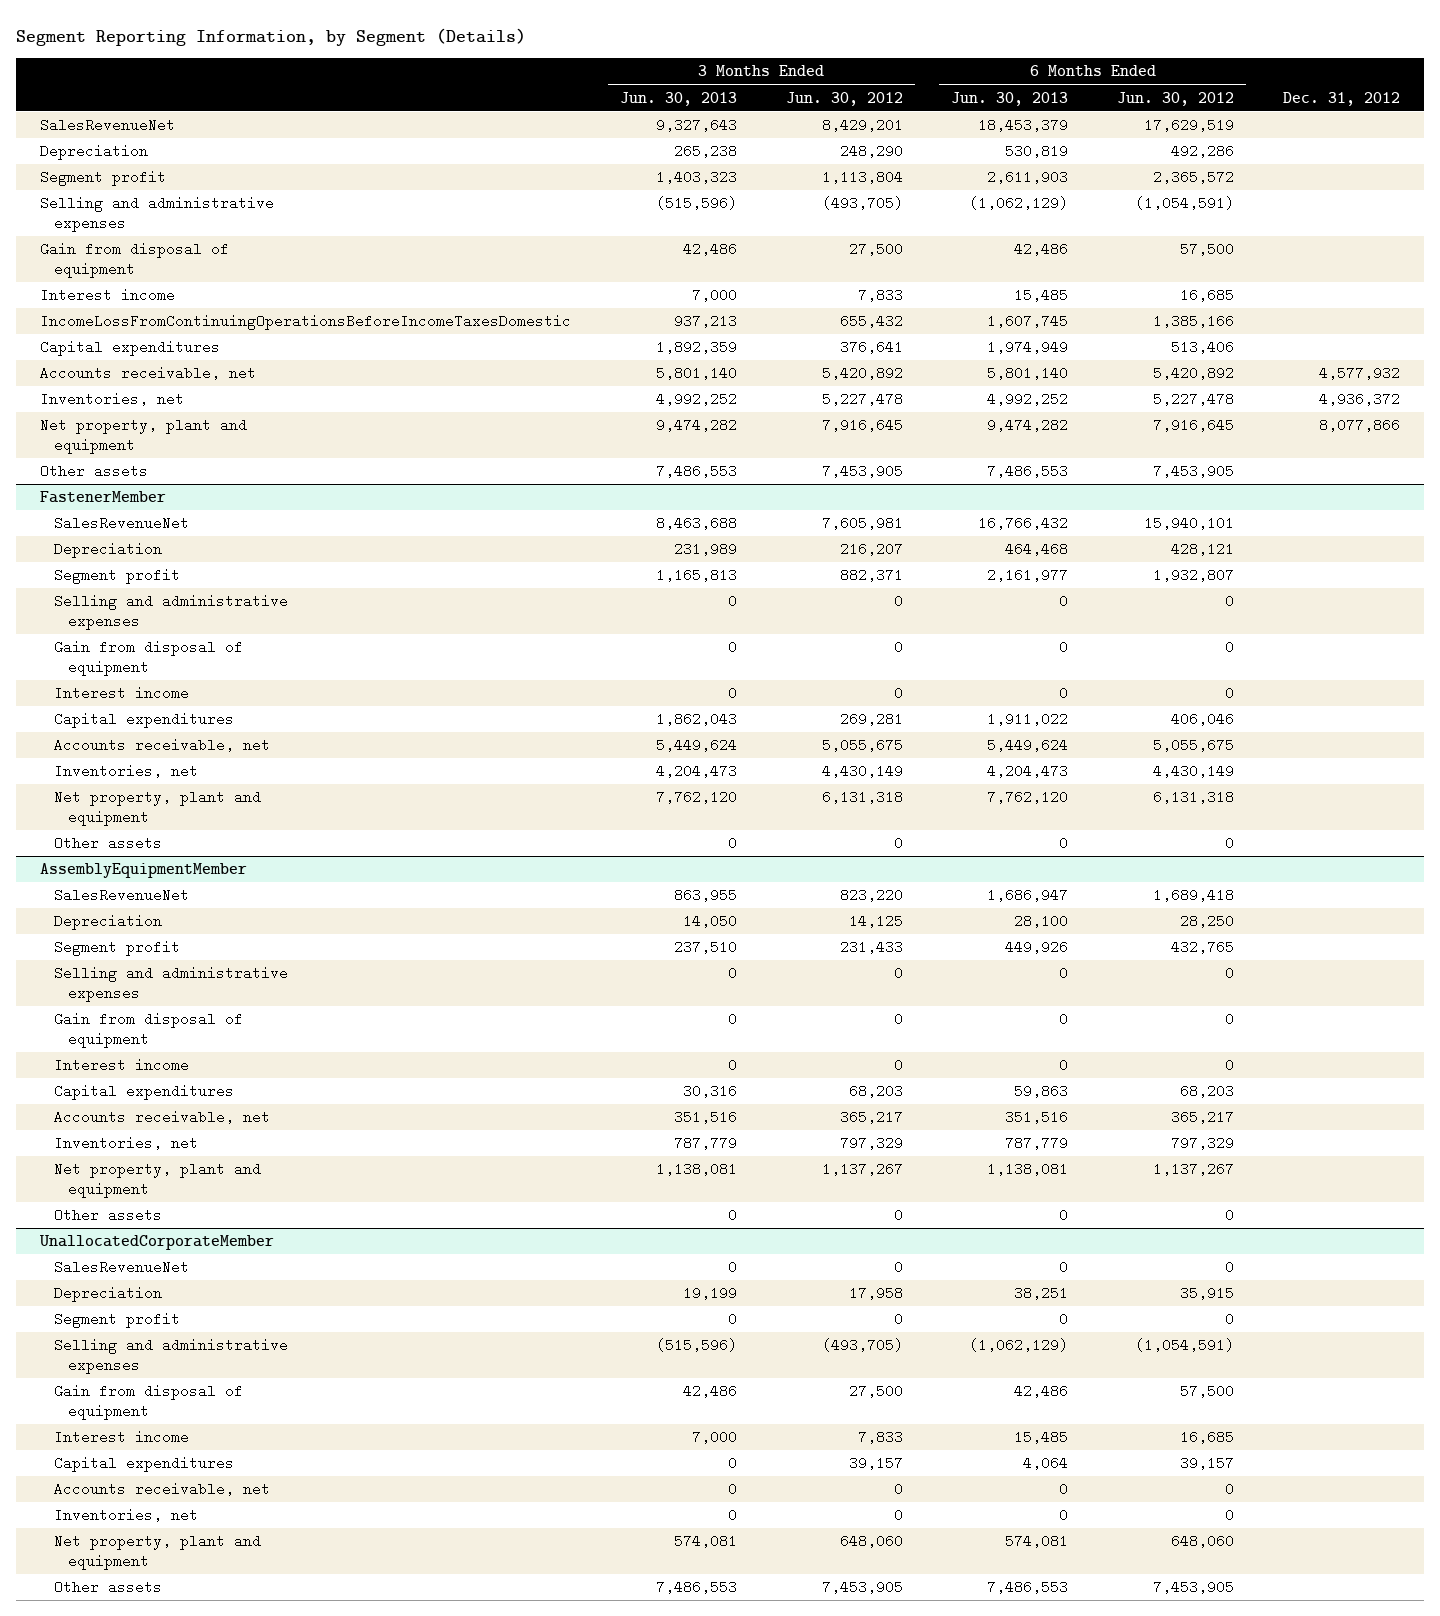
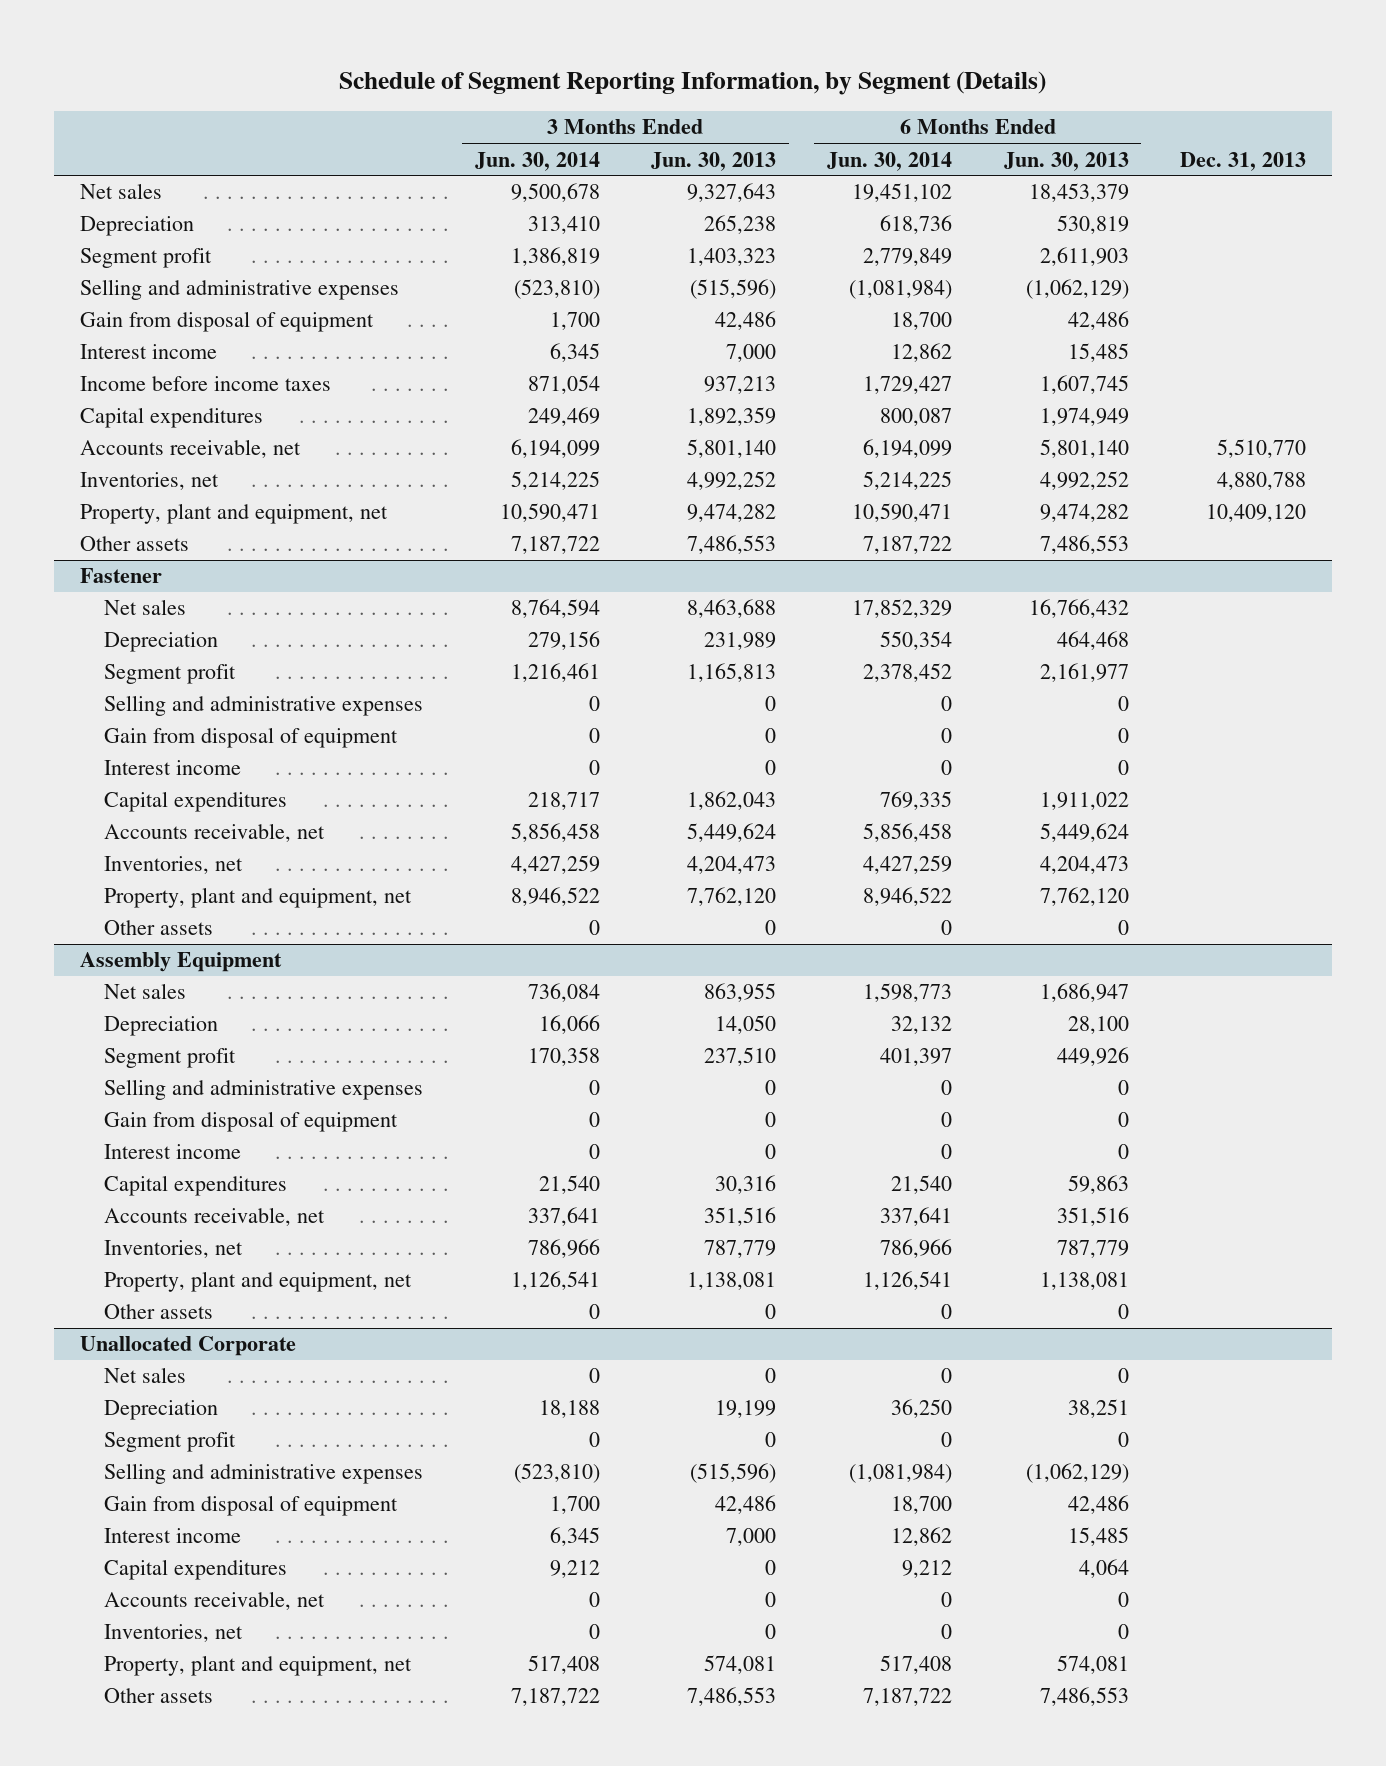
- Segment Reporting Information, by Segment (Details)
+ Schedule of Segment Reporting Information, by Segment (Details)
- | 3 Months Ended Jun. 30, 2013 | 3 Months Ended Jun. 30, 2012 | 6 Months Ended Jun. 30, 2013 | 6 Months Ended Jun. 30, 2012 | Dec. 31, 2012
+ | 3 Months Ended Jun. 30, 2014 | 3 Months Ended Jun. 30, 2013 | 6 Months Ended Jun. 30, 2014 | 6 Months Ended Jun. 30, 2013 | Dec. 31, 2013
- SalesRevenueNet | 9,327,643 | 8,429,201 | 18,453,379 | 17,629,519 |
+ Net sales | 9,500,678 | 9,327,643 | 19,451,102 | 18,453,379 |
- IncomeLossFromContinuingOperationsBeforeIncomeTaxesDomestic | 937,213 | 655,432 | 1,607,745 | 1,385,166 |
+ Income before income taxes | 871,054 | 937,213 | 1,729,427 | 1,607,745 |
- Net property, plant and equipment | 9,474,282 | 7,916,645 | 9,474,282 | 7,916,645 | 8,077,866
+ Property, plant and equipment, net | 10,590,471 | 9,474,282 | 10,590,471 | 9,474,282 | 10,409,120
- FastenerMember
- SalesRevenueNet | 8,463,688 | 7,605,981 | 16,766,432 | 15,940,101 |
+ Fastener
+ Net sales | 8,764,594 | 8,463,688 | 17,852,329 | 16,766,432 |
- Net property, plant and equipment | 7,762,120 | 6,131,318 | 7,762,120 | 6,131,318 |
+ Property, plant and equipment, net | 8,946,522 | 7,762,120 | 8,946,522 | 7,762,120 |
- AssemblyEquipmentMember
- SalesRevenueNet | 863,955 | 823,220 | 1,686,947 | 1,689,418 |
+ Assembly Equipment
+ Net sales | 736,084 | 863,955 | 1,598,773 | 1,686,947 |
- Net property, plant and equipment | 1,138,081 | 1,137,267 | 1,138,081 | 1,137,267 |
+ Property, plant and equipment, net | 1,126,541 | 1,138,081 | 1,126,541 | 1,138,081 |
- UnallocatedCorporateMember
- SalesRevenueNet | 0 | 0 | 0 | 0 |
+ Unallocated Corporate
+ Net sales | 0 | 0 | 0 | 0 |
- Net property, plant and equipment | 574,081 | 648,060 | 574,081 | 648,060 |
+ Property, plant and equipment, net | 517,408 | 574,081 | 517,408 | 574,081 |

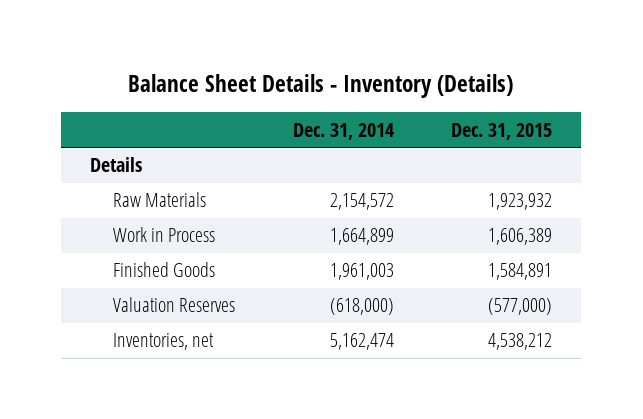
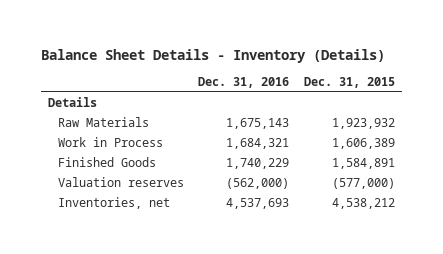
- | Dec. 31, 2014 | Dec. 31, 2015
+ | Dec. 31, 2016 | Dec. 31, 2015
- Valuation Reserves | (618,000) | (577,000)
+ Valuation reserves | (562,000) | (577,000)

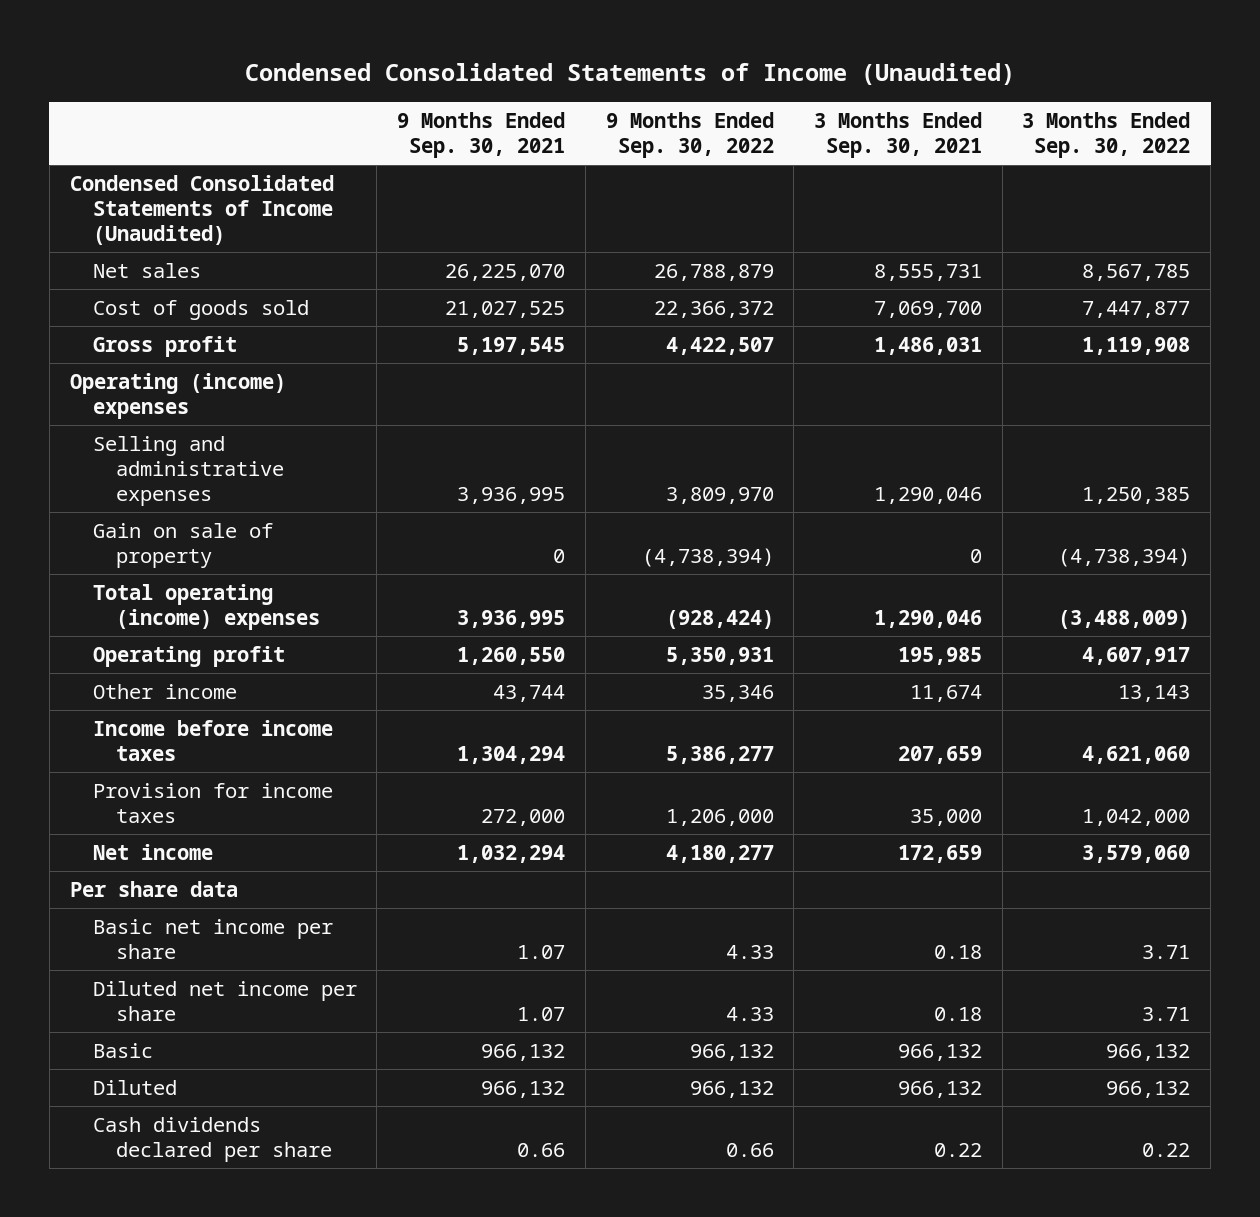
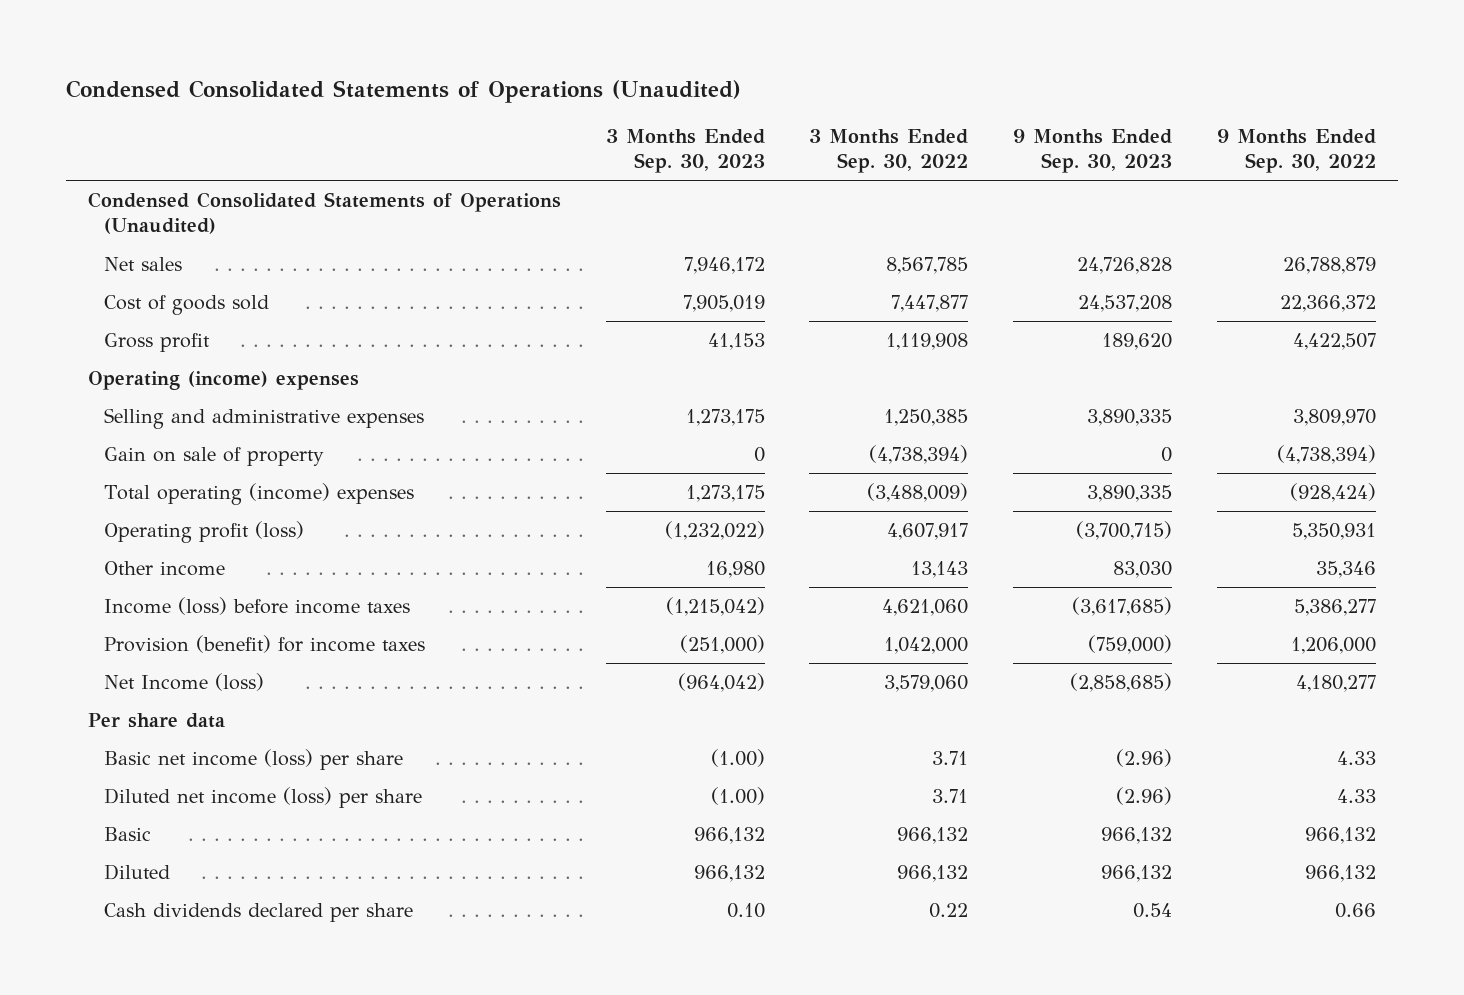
- Condensed Consolidated Statements of Income (Unaudited)
+ Condensed Consolidated Statements of Operations (Unaudited)
- | 9 Months Ended Sep. 30, 2021 | 9 Months Ended Sep. 30, 2022 | 3 Months Ended Sep. 30, 2021 | 3 Months Ended Sep. 30, 2022
+ | 3 Months Ended Sep. 30, 2023 | 3 Months Ended Sep. 30, 2022 | 9 Months Ended Sep. 30, 2023 | 9 Months Ended Sep. 30, 2022
- Condensed Consolidated Statements of Income (Unaudited)
+ Condensed Consolidated Statements of Operations (Unaudited)
- Operating profit | 1,260,550 | 5,350,931 | 195,985 | 4,607,917
+ Operating profit (loss) | (1,232,022) | 4,607,917 | (3,700,715) | 5,350,931
- Income before income taxes | 1,304,294 | 5,386,277 | 207,659 | 4,621,060
- Provision for income taxes | 272,000 | 1,206,000 | 35,000 | 1,042,000
- Net income | 1,032,294 | 4,180,277 | 172,659 | 3,579,060
+ Income (loss) before income taxes | (1,215,042) | 4,621,060 | (3,617,685) | 5,386,277
+ Provision (benefit) for income taxes | (251,000) | 1,042,000 | (759,000) | 1,206,000
+ Net Income (loss) | (964,042) | 3,579,060 | (2,858,685) | 4,180,277
- Basic net income per share | 1.07 | 4.33 | 0.18 | 3.71
- Diluted net income per share | 1.07 | 4.33 | 0.18 | 3.71
+ Basic net income (loss) per share | (1.00) | 3.71 | (2.96) | 4.33
+ Diluted net income (loss) per share | (1.00) | 3.71 | (2.96) | 4.33

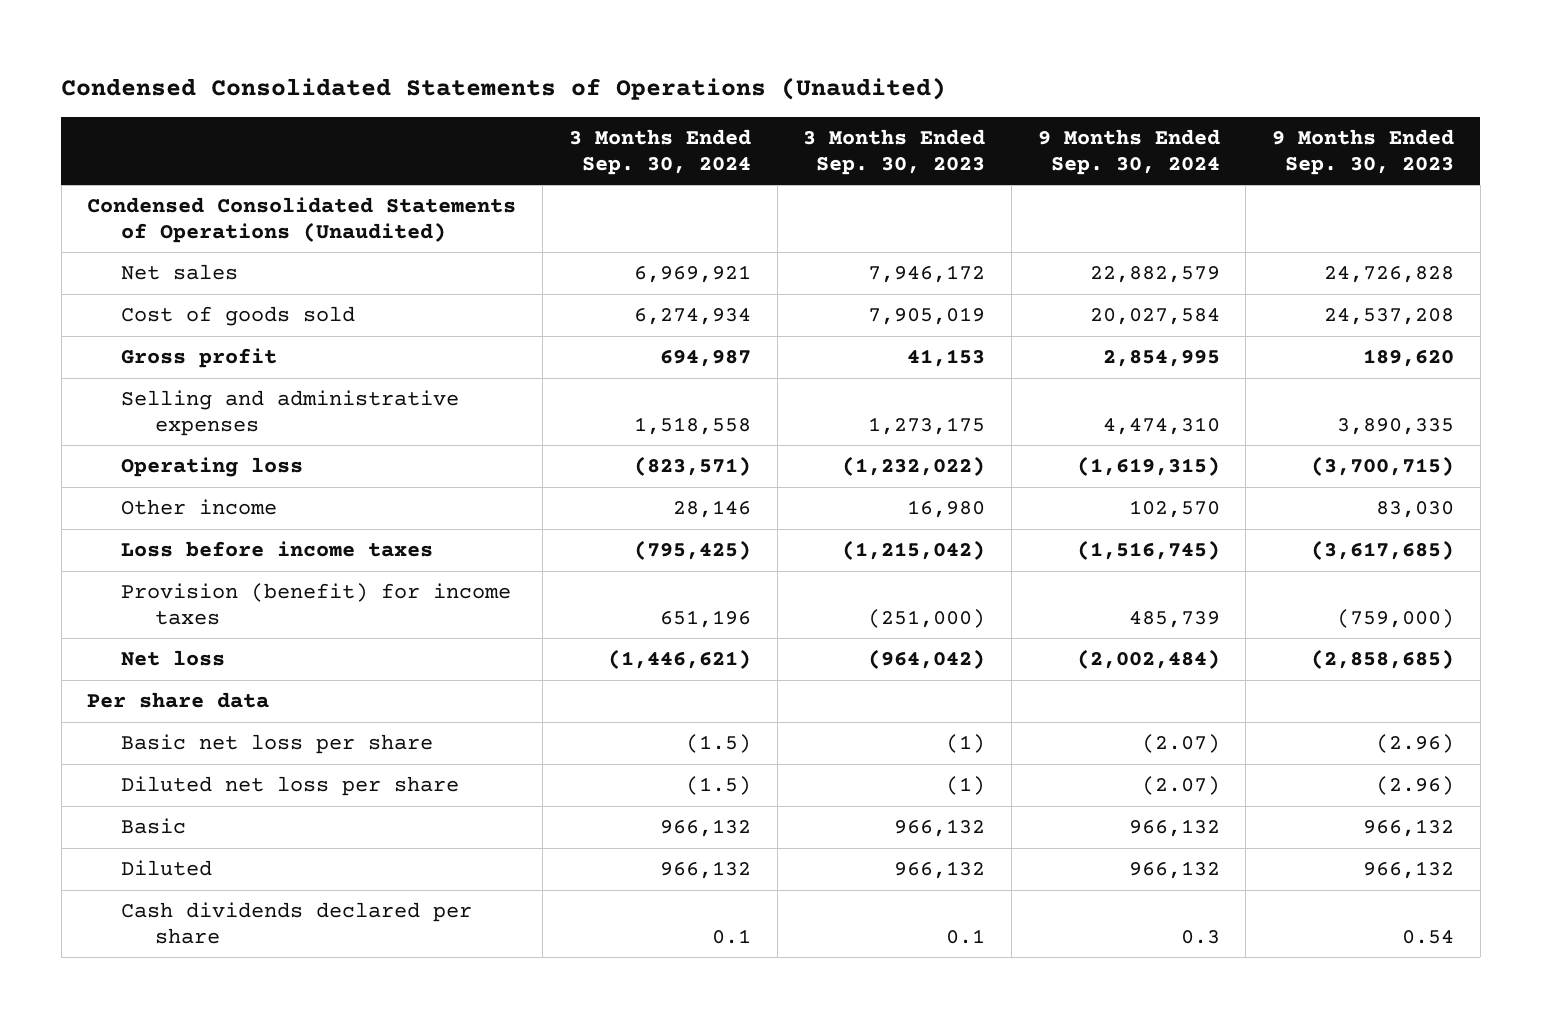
- | 3 Months Ended Sep. 30, 2023 | 3 Months Ended Sep. 30, 2022 | 9 Months Ended Sep. 30, 2023 | 9 Months Ended Sep. 30, 2022
+ | 3 Months Ended Sep. 30, 2024 | 3 Months Ended Sep. 30, 2023 | 9 Months Ended Sep. 30, 2024 | 9 Months Ended Sep. 30, 2023
- Operating (income) expenses
- Gain on sale of property | 0 | (4,738,394) | 0 | (4,738,394)
- Total operating (income) expenses | 1,273,175 | (3,488,009) | 3,890,335 | (928,424)
- Operating profit (loss) | (1,232,022) | 4,607,917 | (3,700,715) | 5,350,931
+ Operating loss | (823,571) | (1,232,022) | (1,619,315) | (3,700,715)
- Income (loss) before income taxes | (1,215,042) | 4,621,060 | (3,617,685) | 5,386,277
+ Loss before income taxes | (795,425) | (1,215,042) | (1,516,745) | (3,617,685)
- Net Income (loss) | (964,042) | 3,579,060 | (2,858,685) | 4,180,277
+ Net loss | (1,446,621) | (964,042) | (2,002,484) | (2,858,685)
- Basic net income (loss) per share | (1.00) | 3.71 | (2.96) | 4.33
- Diluted net income (loss) per share | (1.00) | 3.71 | (2.96) | 4.33
+ Basic net loss per share | (1.5) | (1) | (2.07) | (2.96)
+ Diluted net loss per share | (1.5) | (1) | (2.07) | (2.96)
- Cash dividends declared per share | 0.10 | 0.22 | 0.54 | 0.66
+ Cash dividends declared per share | 0.1 | 0.1 | 0.3 | 0.54

